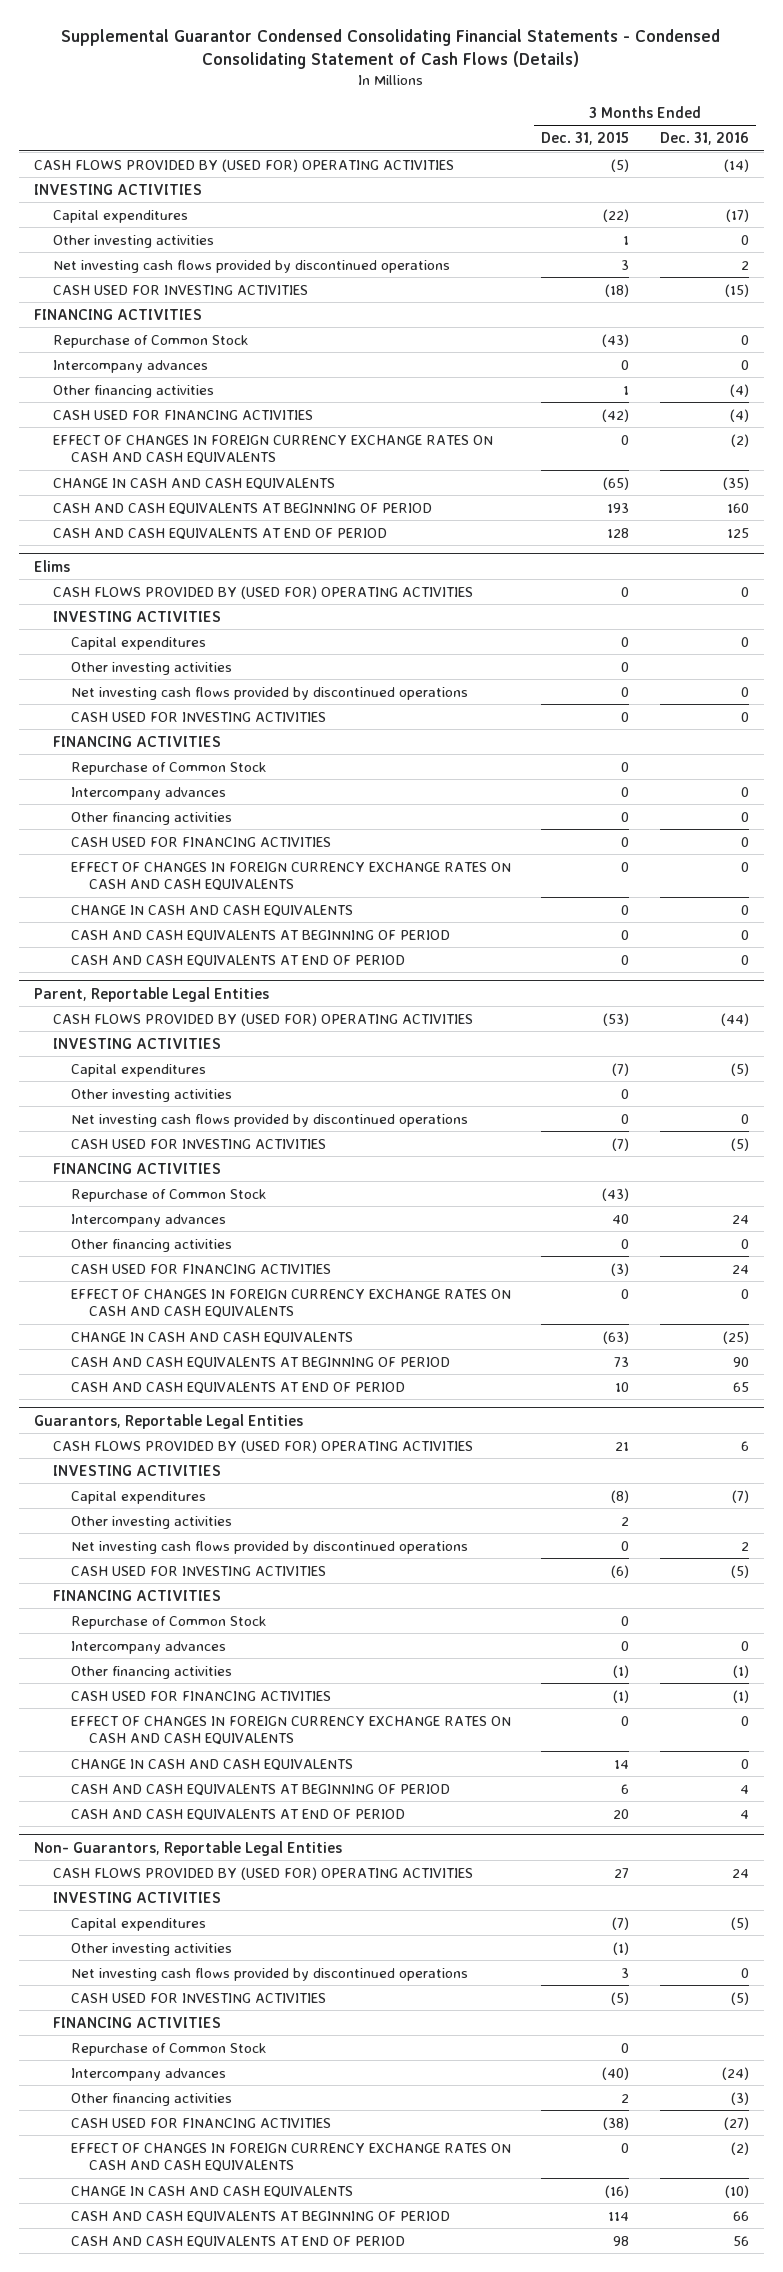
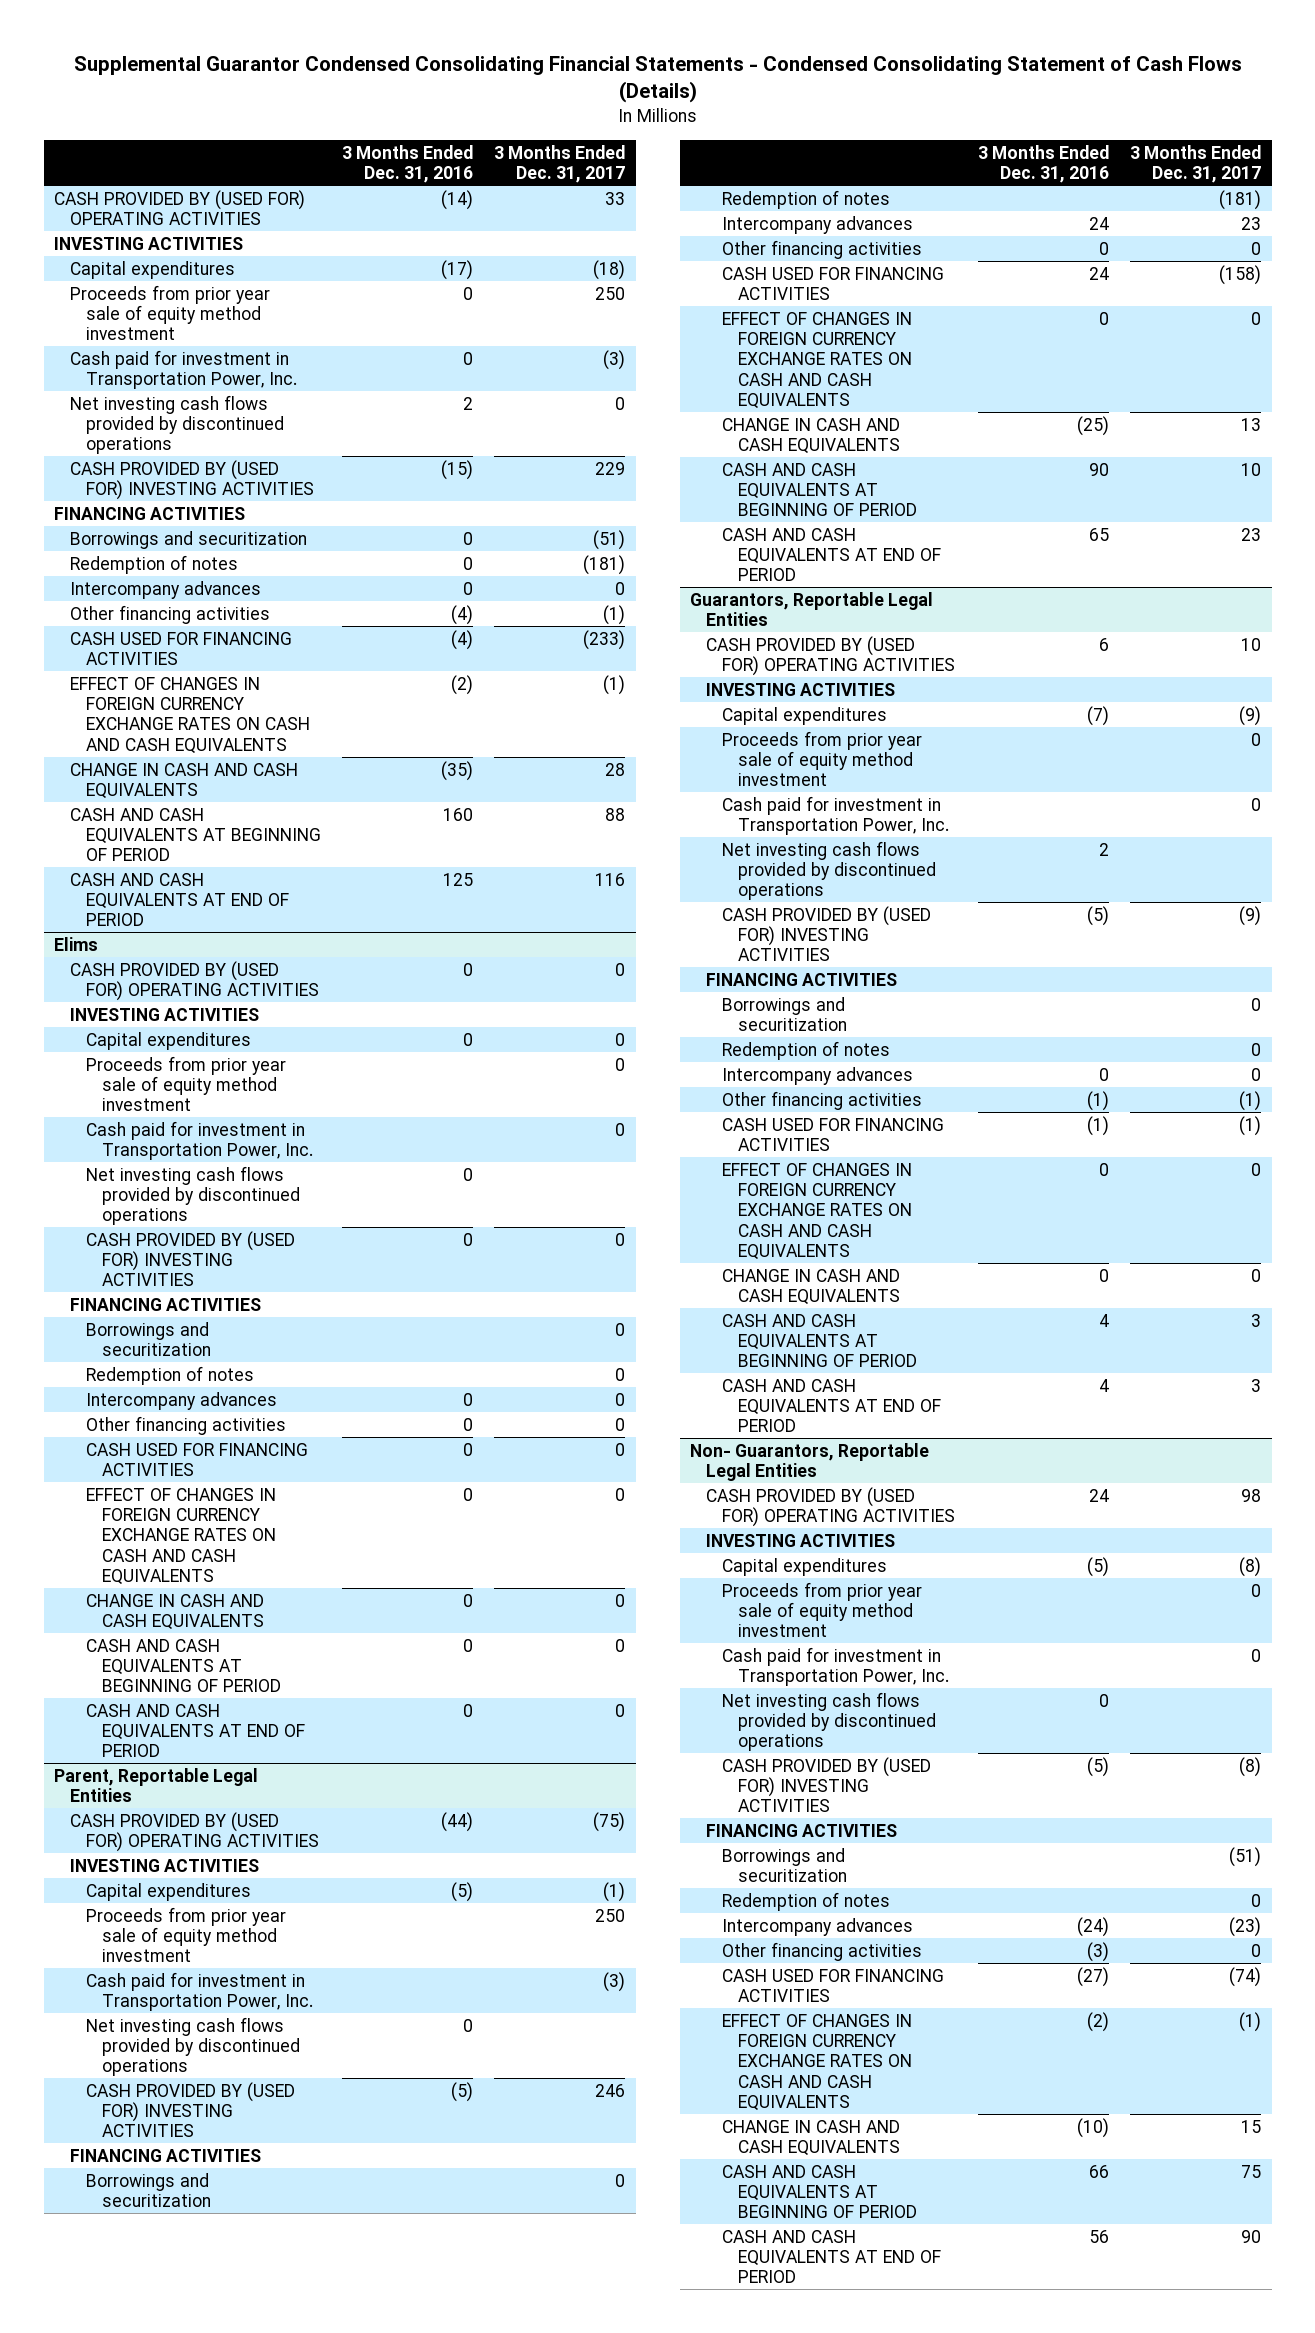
- | 3 Months Ended Dec. 31, 2015 | 3 Months Ended Dec. 31, 2016
+ | 3 Months Ended Dec. 31, 2016 | 3 Months Ended Dec. 31, 2017
- CASH FLOWS PROVIDED BY (USED FOR) OPERATING ACTIVITIES | (5) | (14)
+ CASH PROVIDED BY (USED FOR) OPERATING ACTIVITIES | (14) | 33
- Other investing activities | 1 | 0
+ Proceeds from prior year sale of equity method investment | 0 | 250
+ Cash paid for investment in Transportation Power, Inc. | 0 | (3)
- CASH USED FOR INVESTING ACTIVITIES | (18) | (15)
+ CASH PROVIDED BY (USED FOR) INVESTING ACTIVITIES | (15) | 229
- Repurchase of Common Stock | (43) | 0
+ Borrowings and securitization | 0 | (51)
+ Redemption of notes | 0 | (181)
@ Elims
- CASH FLOWS PROVIDED BY (USED FOR) OPERATING ACTIVITIES | 0 | 0
+ CASH PROVIDED BY (USED FOR) OPERATING ACTIVITIES | 0 | 0
- Other investing activities | 0 |
+ Proceeds from prior year sale of equity method investment | | 0
+ Cash paid for investment in Transportation Power, Inc. | | 0
- CASH USED FOR INVESTING ACTIVITIES | 0 | 0
+ CASH PROVIDED BY (USED FOR) INVESTING ACTIVITIES | 0 | 0
- Repurchase of Common Stock | 0 |
+ Borrowings and securitization | | 0
+ Redemption of notes | | 0
@ Parent, Reportable Legal Entities
- CASH FLOWS PROVIDED BY (USED FOR) OPERATING ACTIVITIES | (53) | (44)
+ CASH PROVIDED BY (USED FOR) OPERATING ACTIVITIES | (44) | (75)
- Other investing activities | 0 |
+ Proceeds from prior year sale of equity method investment | | 250
+ Cash paid for investment in Transportation Power, Inc. | | (3)
- CASH USED FOR INVESTING ACTIVITIES | (7) | (5)
+ CASH PROVIDED BY (USED FOR) INVESTING ACTIVITIES | (5) | 246
- Repurchase of Common Stock | (43) |
+ Borrowings and securitization | | 0
+ Redemption of notes | | (181)
@ Guarantors, Reportable Legal Entities
- CASH FLOWS PROVIDED BY (USED FOR) OPERATING ACTIVITIES | 21 | 6
+ CASH PROVIDED BY (USED FOR) OPERATING ACTIVITIES | 6 | 10
- Other investing activities | 2 |
+ Proceeds from prior year sale of equity method investment | | 0
+ Cash paid for investment in Transportation Power, Inc. | | 0
- CASH USED FOR INVESTING ACTIVITIES | (6) | (5)
+ CASH PROVIDED BY (USED FOR) INVESTING ACTIVITIES | (5) | (9)
- Repurchase of Common Stock | 0 |
+ Borrowings and securitization | | 0
+ Redemption of notes | | 0
@ Non- Guarantors, Reportable Legal Entities
- CASH FLOWS PROVIDED BY (USED FOR) OPERATING ACTIVITIES | 27 | 24
+ CASH PROVIDED BY (USED FOR) OPERATING ACTIVITIES | 24 | 98
- Other investing activities | (1) |
+ Proceeds from prior year sale of equity method investment | | 0
+ Cash paid for investment in Transportation Power, Inc. | | 0
- CASH USED FOR INVESTING ACTIVITIES | (5) | (5)
+ CASH PROVIDED BY (USED FOR) INVESTING ACTIVITIES | (5) | (8)
- Repurchase of Common Stock | 0 |
+ Borrowings and securitization | | (51)
+ Redemption of notes | | 0

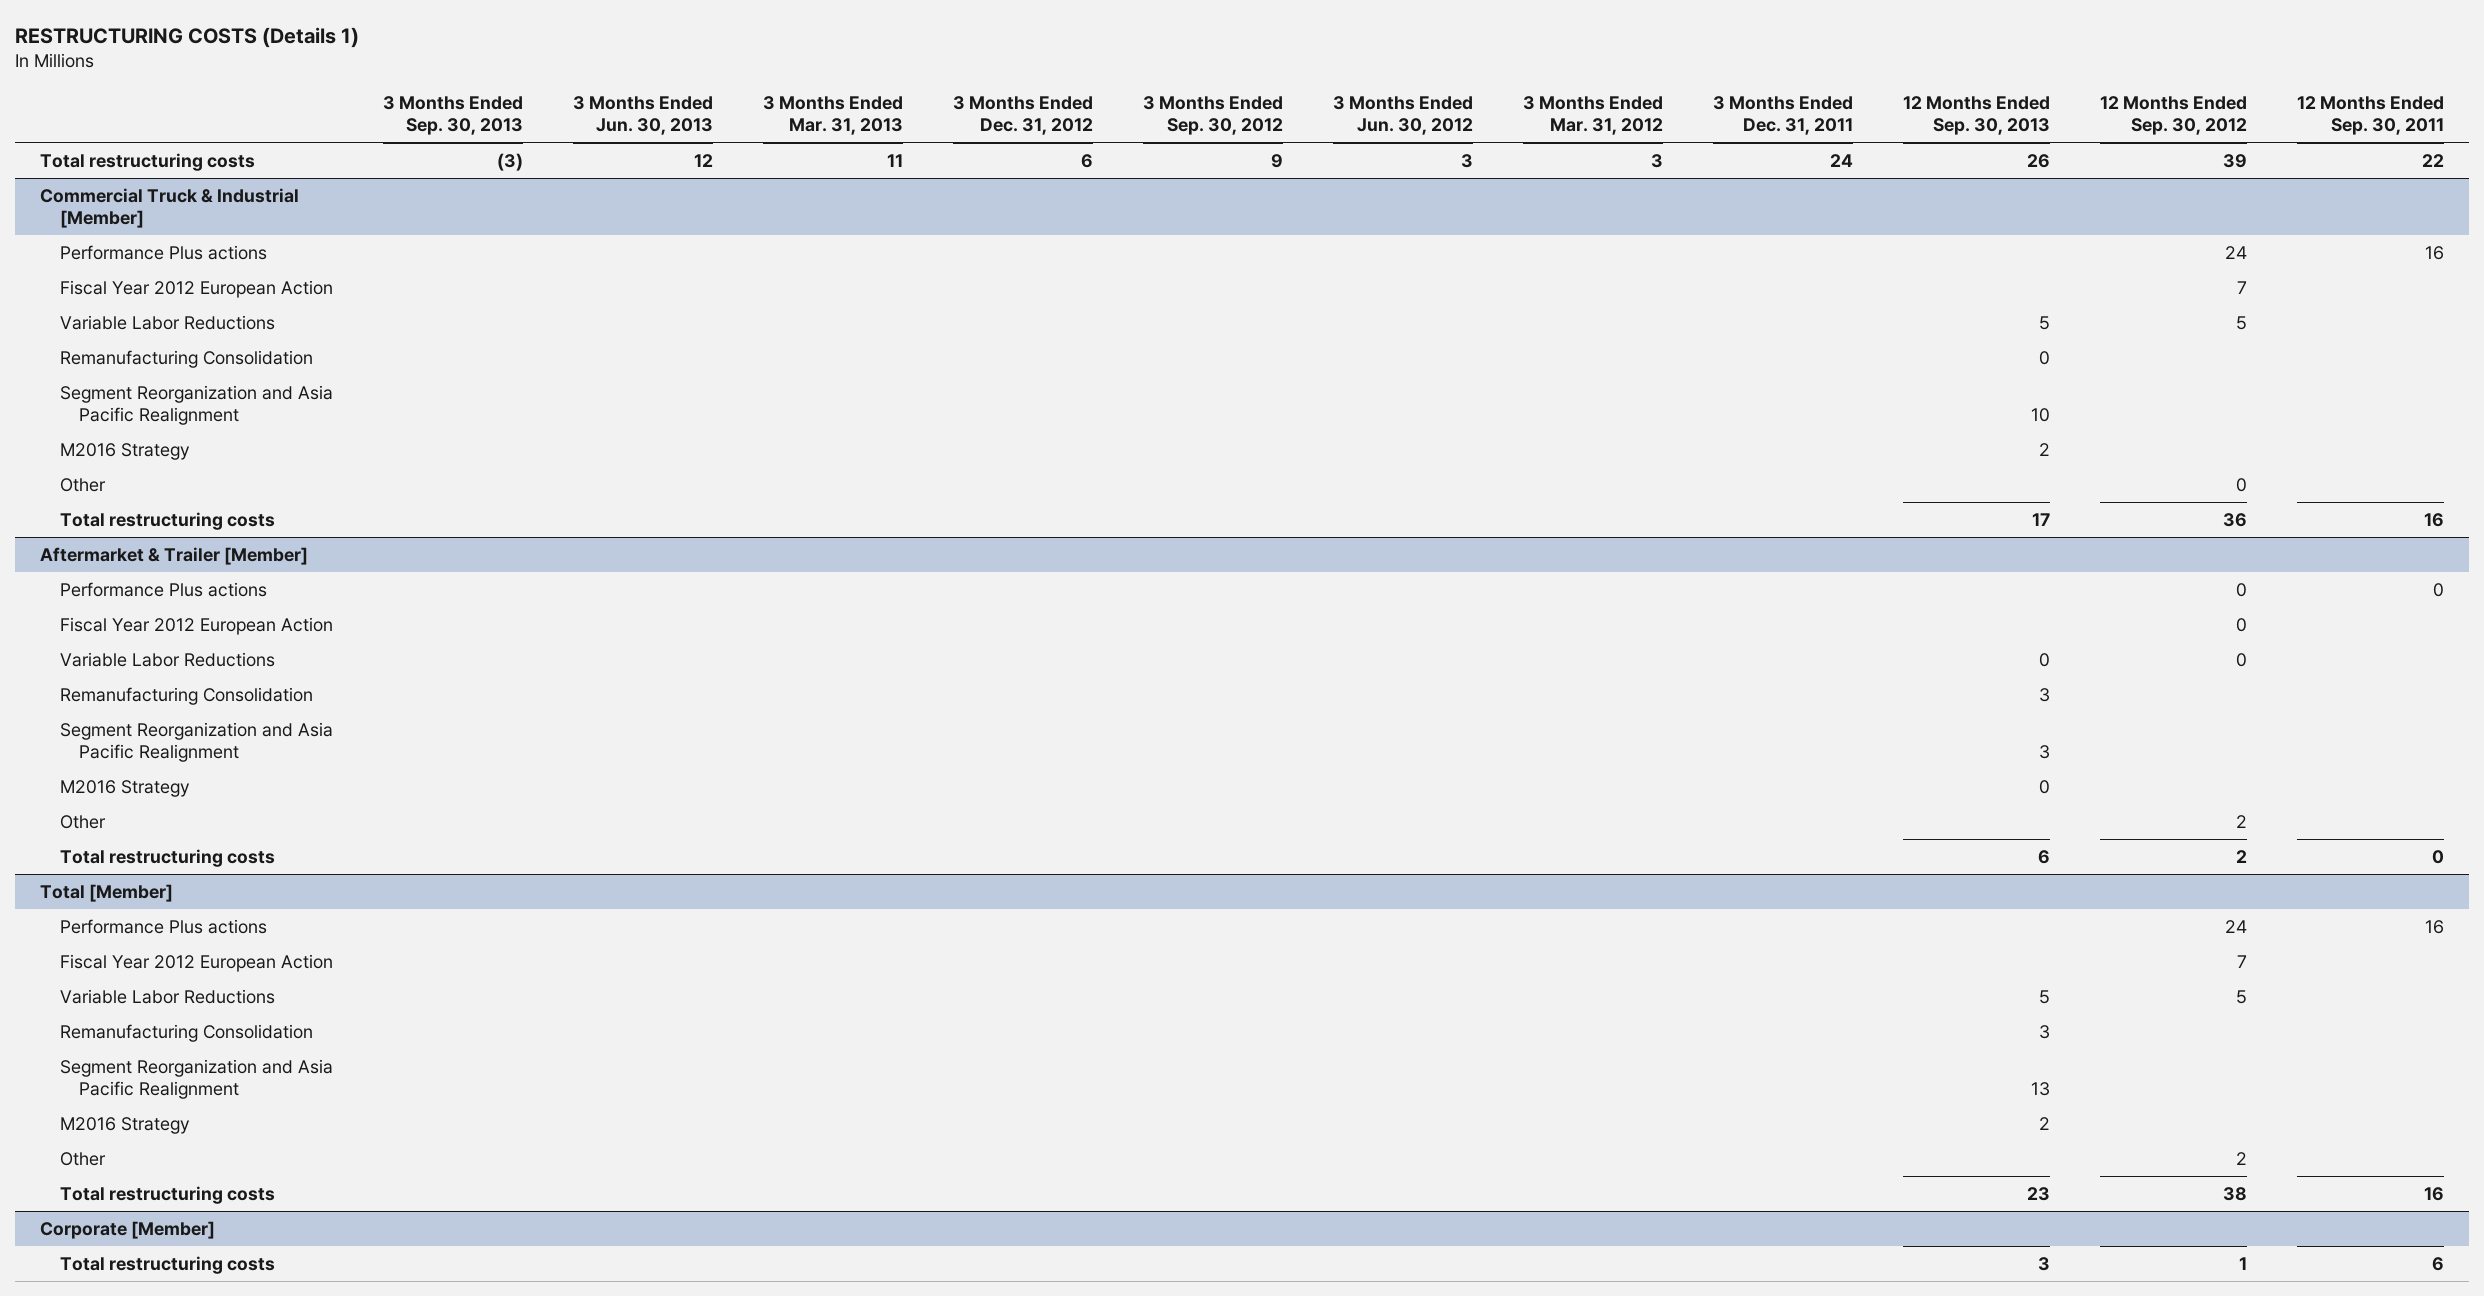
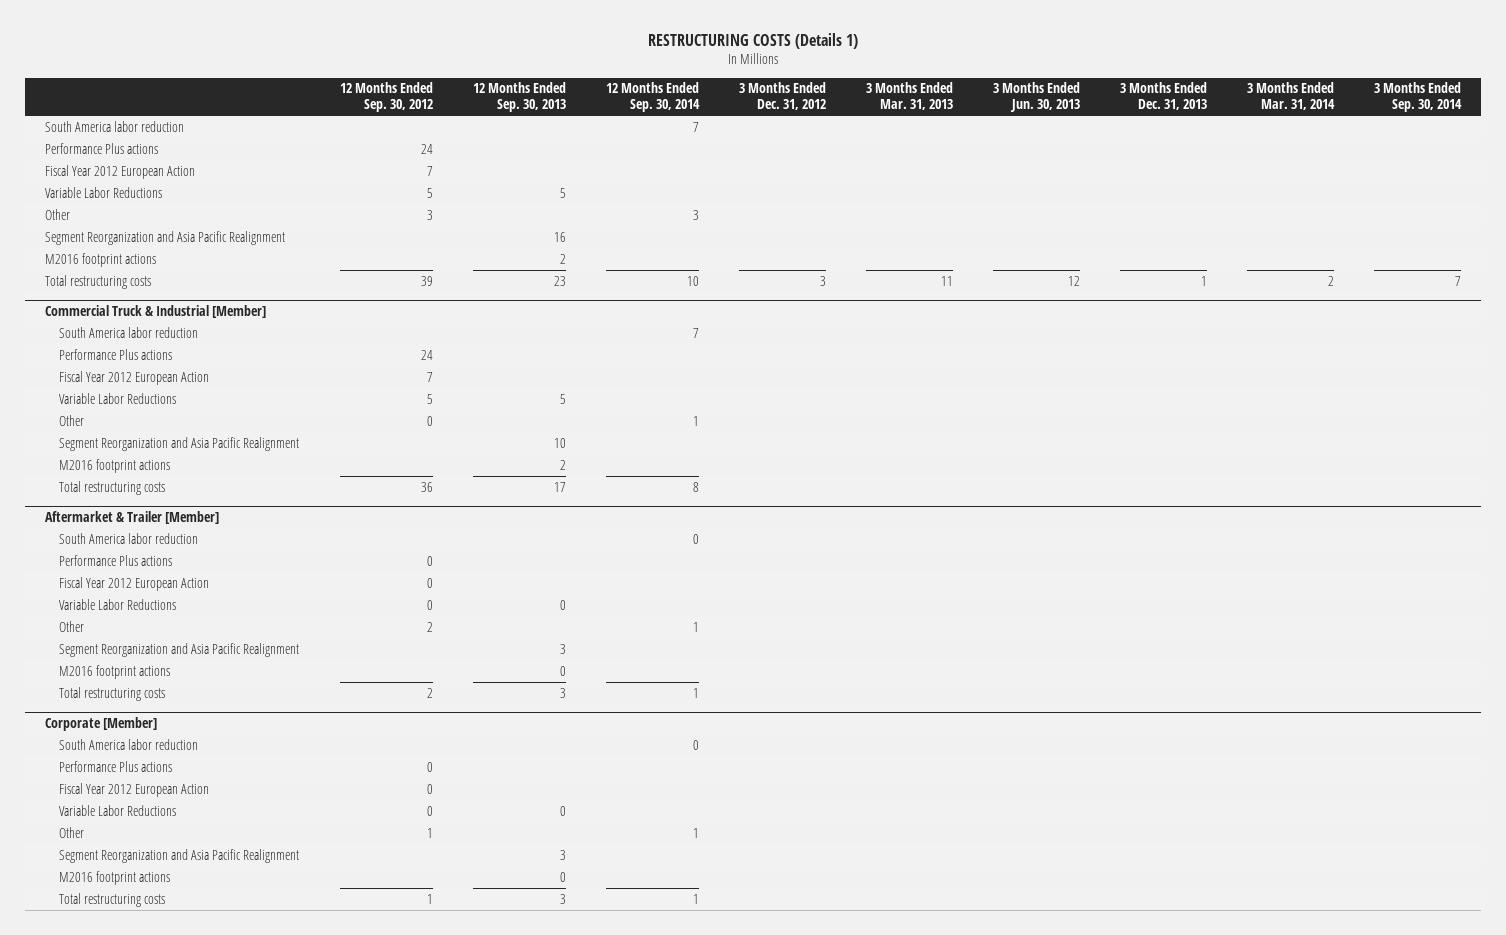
- | 3 Months Ended Sep. 30, 2013 | 3 Months Ended Jun. 30, 2013 | 3 Months Ended Mar. 31, 2013 | 3 Months Ended Dec. 31, 2012 | 3 Months Ended Sep. 30, 2012 | 3 Months Ended Jun. 30, 2012 | 3 Months Ended Mar. 31, 2012 | 3 Months Ended Dec. 31, 2011 | 12 Months Ended Sep. 30, 2013 | 12 Months Ended Sep. 30, 2012 | 12 Months Ended Sep. 30, 2011
+ | 12 Months Ended Sep. 30, 2012 | 12 Months Ended Sep. 30, 2013 | 12 Months Ended Sep. 30, 2014 | 3 Months Ended Dec. 31, 2012 | 3 Months Ended Mar. 31, 2013 | 3 Months Ended Jun. 30, 2013 | 3 Months Ended Dec. 31, 2013 | 3 Months Ended Mar. 31, 2014 | 3 Months Ended Sep. 30, 2014
- Total restructuring costs | (3) | 12 | 11 | 6 | 9 | 3 | 3 | 24 | 26 | 39 | 22
+ South America labor reduction | | | 7 | | | | | |
+ Performance Plus actions | 24 | | | | | | | |
+ Fiscal Year 2012 European Action | 7 | | | | | | | |
+ Variable Labor Reductions | 5 | 5 | | | | | | |
+ Other | 3 | | 3 | | | | | |
+ Segment Reorganization and Asia Pacific Realignment | | 16 | | | | | | |
+ M2016 footprint actions | | 2 | | | | | | |
+ Total restructuring costs | 39 | 23 | 10 | 3 | 11 | 12 | 1 | 2 | 7
@ Commercial Truck & Industrial [Member]
+ South America labor reduction | | | 7 | | | | | |
- Remanufacturing Consolidation | | | | | | | | | 0 | |
- M2016 Strategy | | | | | | | | | 2 | |
moved down: Segment Reorganization and Asia Pacific Realignment | | 10 | | | | | | |
+ M2016 footprint actions | | 2 | | | | | | |
@ Aftermarket & Trailer [Member]
+ South America labor reduction | | | 0 | | | | | |
- Remanufacturing Consolidation | | | | | | | | | 3 | |
- M2016 Strategy | | | | | | | | | 0 | |
- Total restructuring costs | | | | | | | | | 6 | 2 | 0
- Total [Member]
- Performance Plus actions | | | | | | | | | | 24 | 16
- Fiscal Year 2012 European Action | | | | | | | | | | 7 |
- Variable Labor Reductions | | | | | | | | | 5 | 5 |
- Remanufacturing Consolidation | | | | | | | | | 3 | |
- Segment Reorganization and Asia Pacific Realignment | | | | | | | | | 13 | |
- M2016 Strategy | | | | | | | | | 2 | |
- Other | | | | | | | | | | 2 |
- Total restructuring costs | | | | | | | | | 23 | 38 | 16
@ Aftermarket & Trailer [Member]
moved down: Segment Reorganization and Asia Pacific Realignment | | 3 | | | | | | |
+ M2016 footprint actions | | 0 | | | | | | |
+ Total restructuring costs | 2 | 3 | 1 | | | | | |
@ Corporate [Member]
+ South America labor reduction | | | 0 | | | | | |
+ Performance Plus actions | 0 | | | | | | | |
+ Fiscal Year 2012 European Action | 0 | | | | | | | |
+ Variable Labor Reductions | 0 | 0 | | | | | | |
+ Other | 1 | | 1 | | | | | |
+ Segment Reorganization and Asia Pacific Realignment | | 3 | | | | | | |
+ M2016 footprint actions | | 0 | | | | | | |

